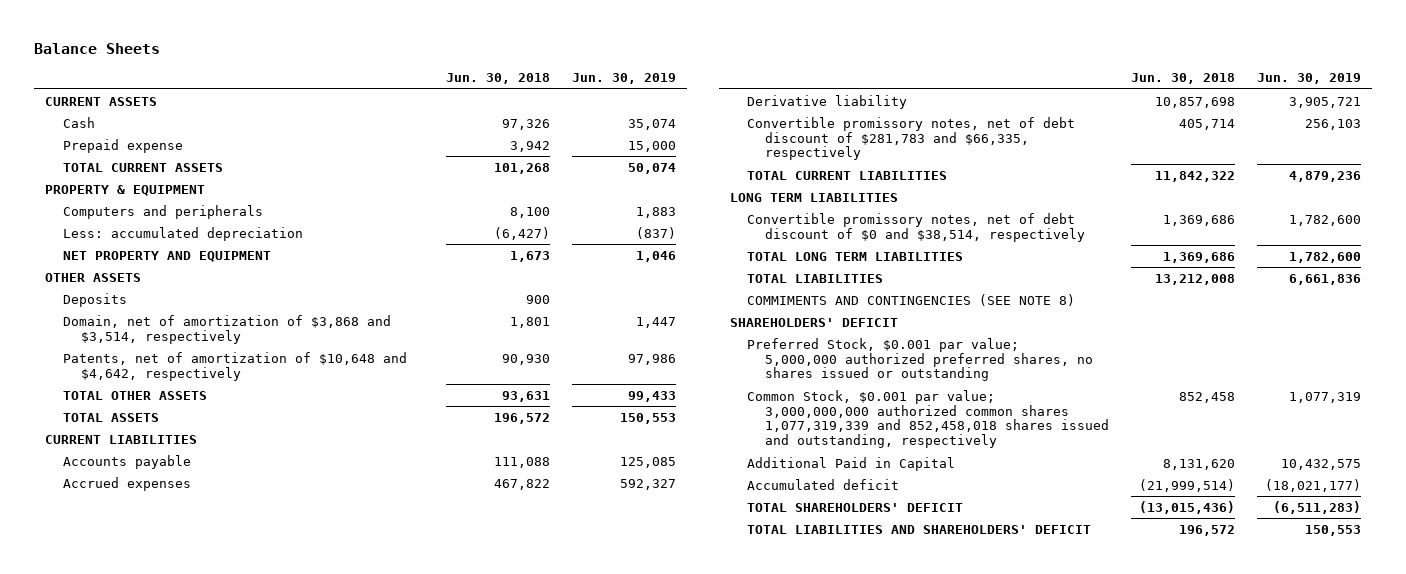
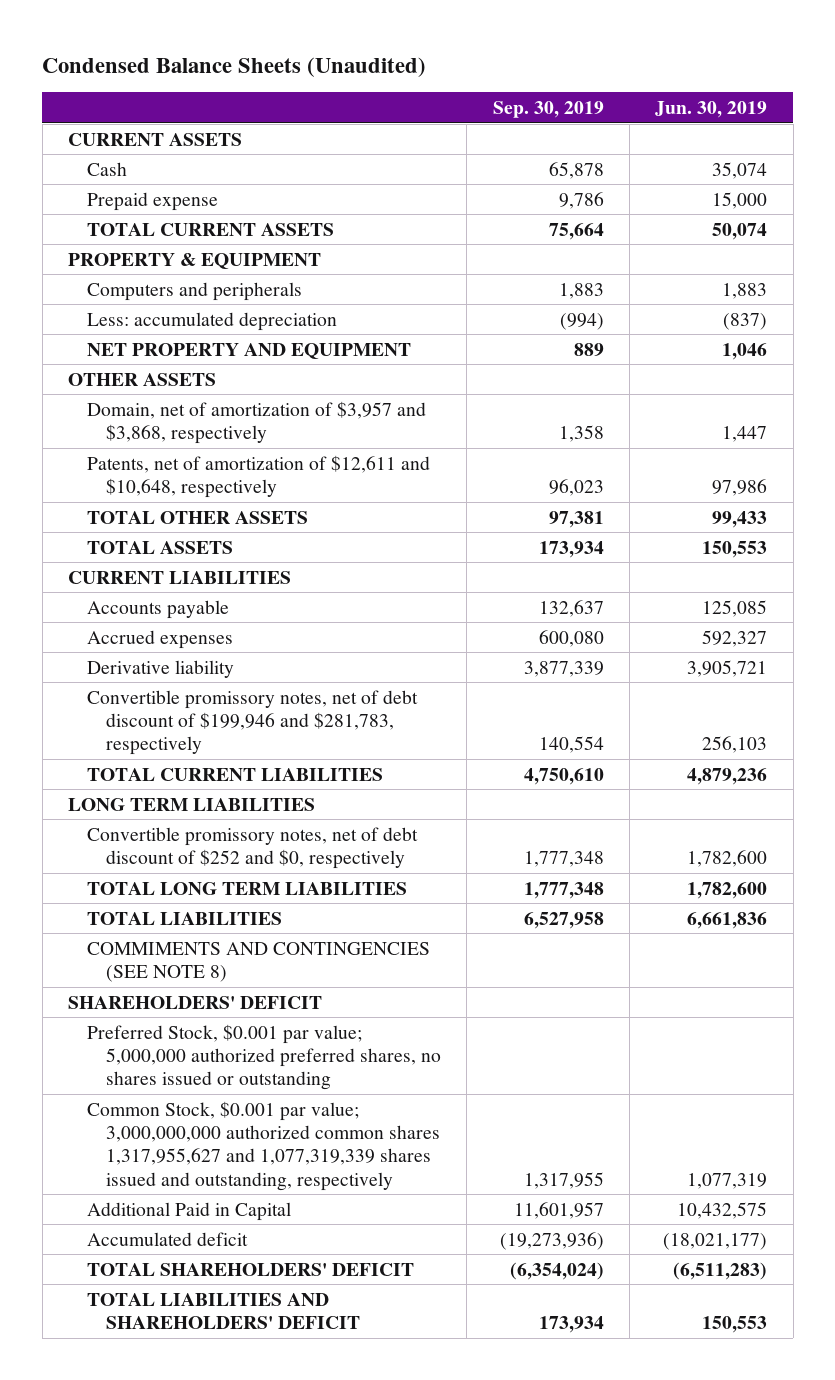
- Balance Sheets
+ Condensed Balance Sheets (Unaudited)
- | Jun. 30, 2018 | Jun. 30, 2019
+ | Sep. 30, 2019 | Jun. 30, 2019
- Deposits | 900 |
- Domain, net of amortization of $3,868 and $3,514, respectively | 1,801 | 1,447
- Patents, net of amortization of $10,648 and $4,642, respectively | 90,930 | 97,986
+ Domain, net of amortization of $3,957 and $3,868, respectively | 1,358 | 1,447
+ Patents, net of amortization of $12,611 and $10,648, respectively | 96,023 | 97,986
- Convertible promissory notes, net of debt discount of $281,783 and $66,335, respectively | 405,714 | 256,103
+ Convertible promissory notes, net of debt discount of $199,946 and $281,783, respectively | 140,554 | 256,103
- Convertible promissory notes, net of debt discount of $0 and $38,514, respectively | 1,369,686 | 1,782,600
+ Convertible promissory notes, net of debt discount of $252 and $0, respectively | 1,777,348 | 1,782,600
- Common Stock, $0.001 par value; 3,000,000,000 authorized common shares 1,077,319,339 and 852,458,018 shares issued and outstanding, respectively | 852,458 | 1,077,319
+ Common Stock, $0.001 par value; 3,000,000,000 authorized common shares 1,317,955,627 and 1,077,319,339 shares issued and outstanding, respectively | 1,317,955 | 1,077,319

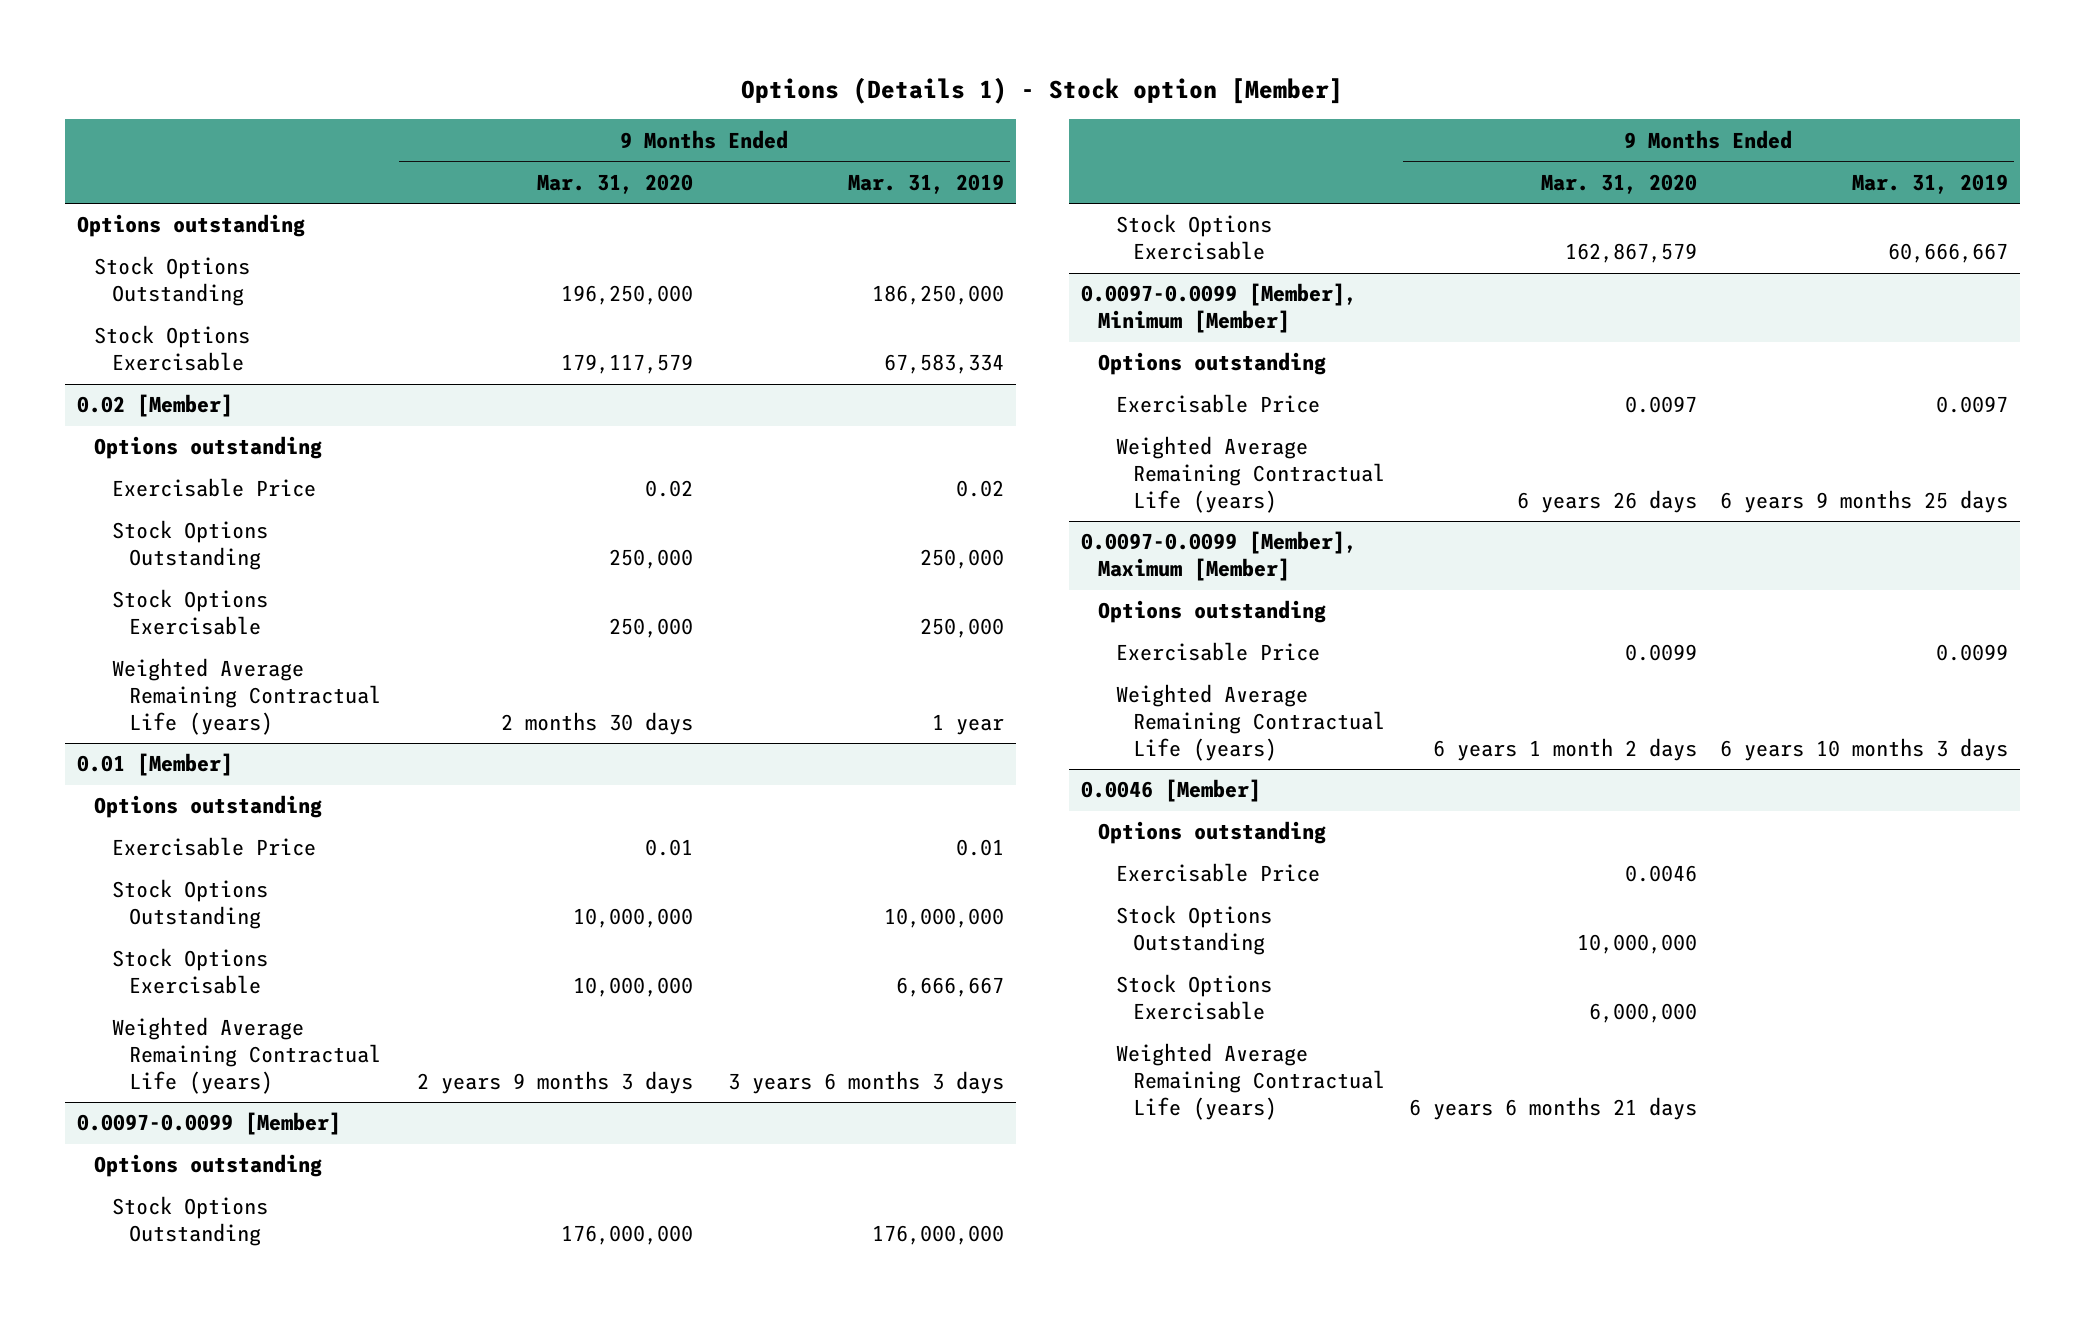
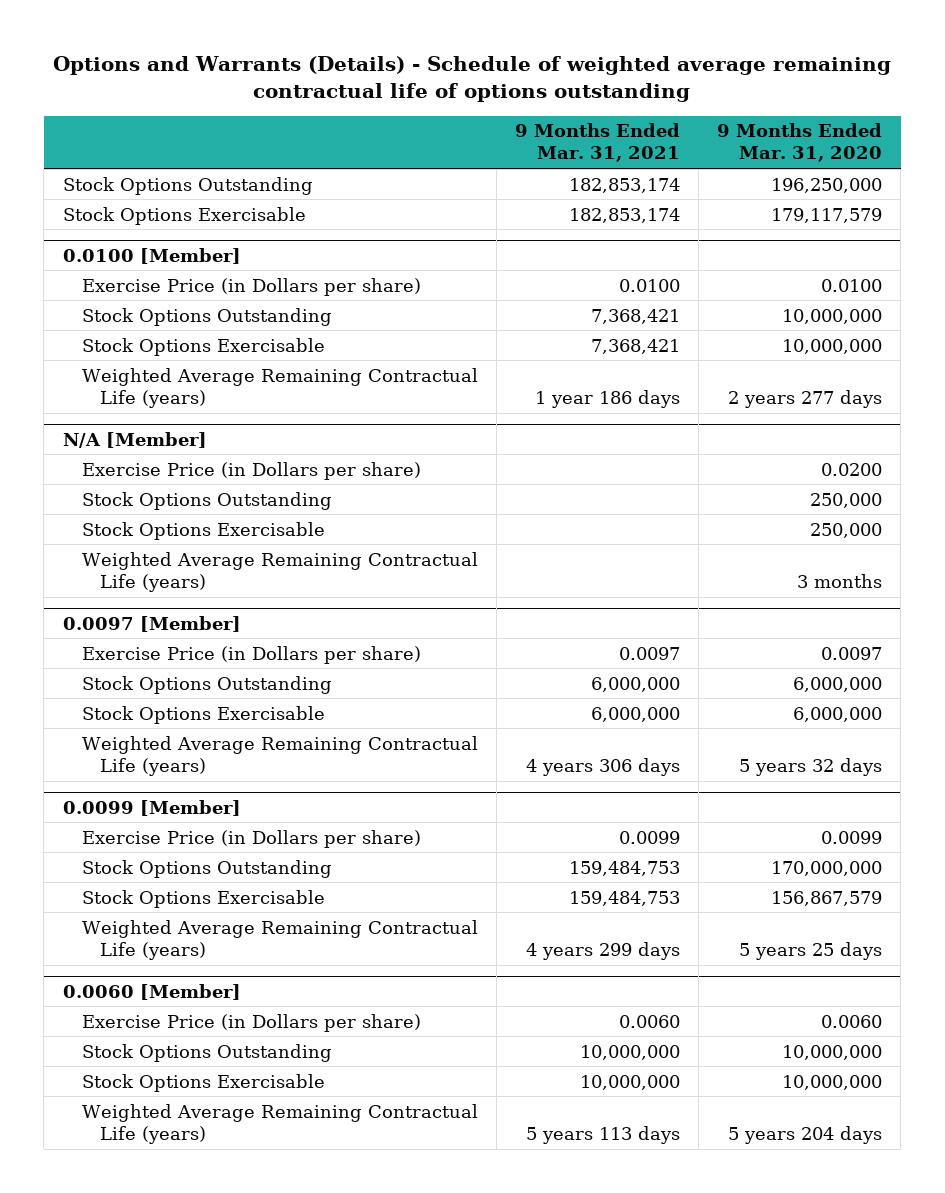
- Options (Details 1) - Stock option [Member]
+ Options and Warrants (Details) - Schedule of weighted average remaining contractual life of options outstanding
- | 9 Months Ended Mar. 31, 2020 | 9 Months Ended Mar. 31, 2019
+ | 9 Months Ended Mar. 31, 2021 | 9 Months Ended Mar. 31, 2020
- Options outstanding
- 0.02 [Member]
- Options outstanding
- Exercisable Price | 0.02 | 0.02
+ 0.0100 [Member]
+ Exercise Price (in Dollars per share) | 0.0100 | 0.0100
+ Stock Options Outstanding | 7,368,421 | 10,000,000
+ Stock Options Exercisable | 7,368,421 | 10,000,000
+ Weighted Average Remaining Contractual Life (years) | 1 year 186 days | 2 years 277 days
+ N/A [Member]
+ Exercise Price (in Dollars per share) | | 0.0200
- Weighted Average Remaining Contractual Life (years) | 2 months 30 days | 1 year
- 0.01 [Member]
- Options outstanding
- Exercisable Price | 0.01 | 0.01
+ Weighted Average Remaining Contractual Life (years) | | 3 months
+ 0.0097 [Member]
+ Exercise Price (in Dollars per share) | 0.0097 | 0.0097
+ Stock Options Outstanding | 6,000,000 | 6,000,000
+ Stock Options Exercisable | 6,000,000 | 6,000,000
+ Weighted Average Remaining Contractual Life (years) | 4 years 306 days | 5 years 32 days
+ 0.0099 [Member]
+ Exercise Price (in Dollars per share) | 0.0099 | 0.0099
+ Stock Options Outstanding | 159,484,753 | 170,000,000
+ Stock Options Exercisable | 159,484,753 | 156,867,579
+ Weighted Average Remaining Contractual Life (years) | 4 years 299 days | 5 years 25 days
+ 0.0060 [Member]
+ Exercise Price (in Dollars per share) | 0.0060 | 0.0060
- Weighted Average Remaining Contractual Life (years) | 2 years 9 months 3 days | 3 years 6 months 3 days
- 0.0097-0.0099 [Member]
- Options outstanding
- Stock Options Outstanding | 176,000,000 | 176,000,000
- Stock Options Exercisable | 162,867,579 | 60,666,667
- 0.0097-0.0099 [Member], Minimum [Member]
- Options outstanding
- Exercisable Price | 0.0097 | 0.0097
- Weighted Average Remaining Contractual Life (years) | 6 years 26 days | 6 years 9 months 25 days
- 0.0097-0.0099 [Member], Maximum [Member]
- Options outstanding
- Exercisable Price | 0.0099 | 0.0099
- Weighted Average Remaining Contractual Life (years) | 6 years 1 month 2 days | 6 years 10 months 3 days
- 0.0046 [Member]
- Options outstanding
- Exercisable Price | 0.0046 |
- Stock Options Outstanding | 10,000,000 |
- Stock Options Exercisable | 6,000,000 |
- Weighted Average Remaining Contractual Life (years) | 6 years 6 months 21 days |
+ Weighted Average Remaining Contractual Life (years) | 5 years 113 days | 5 years 204 days

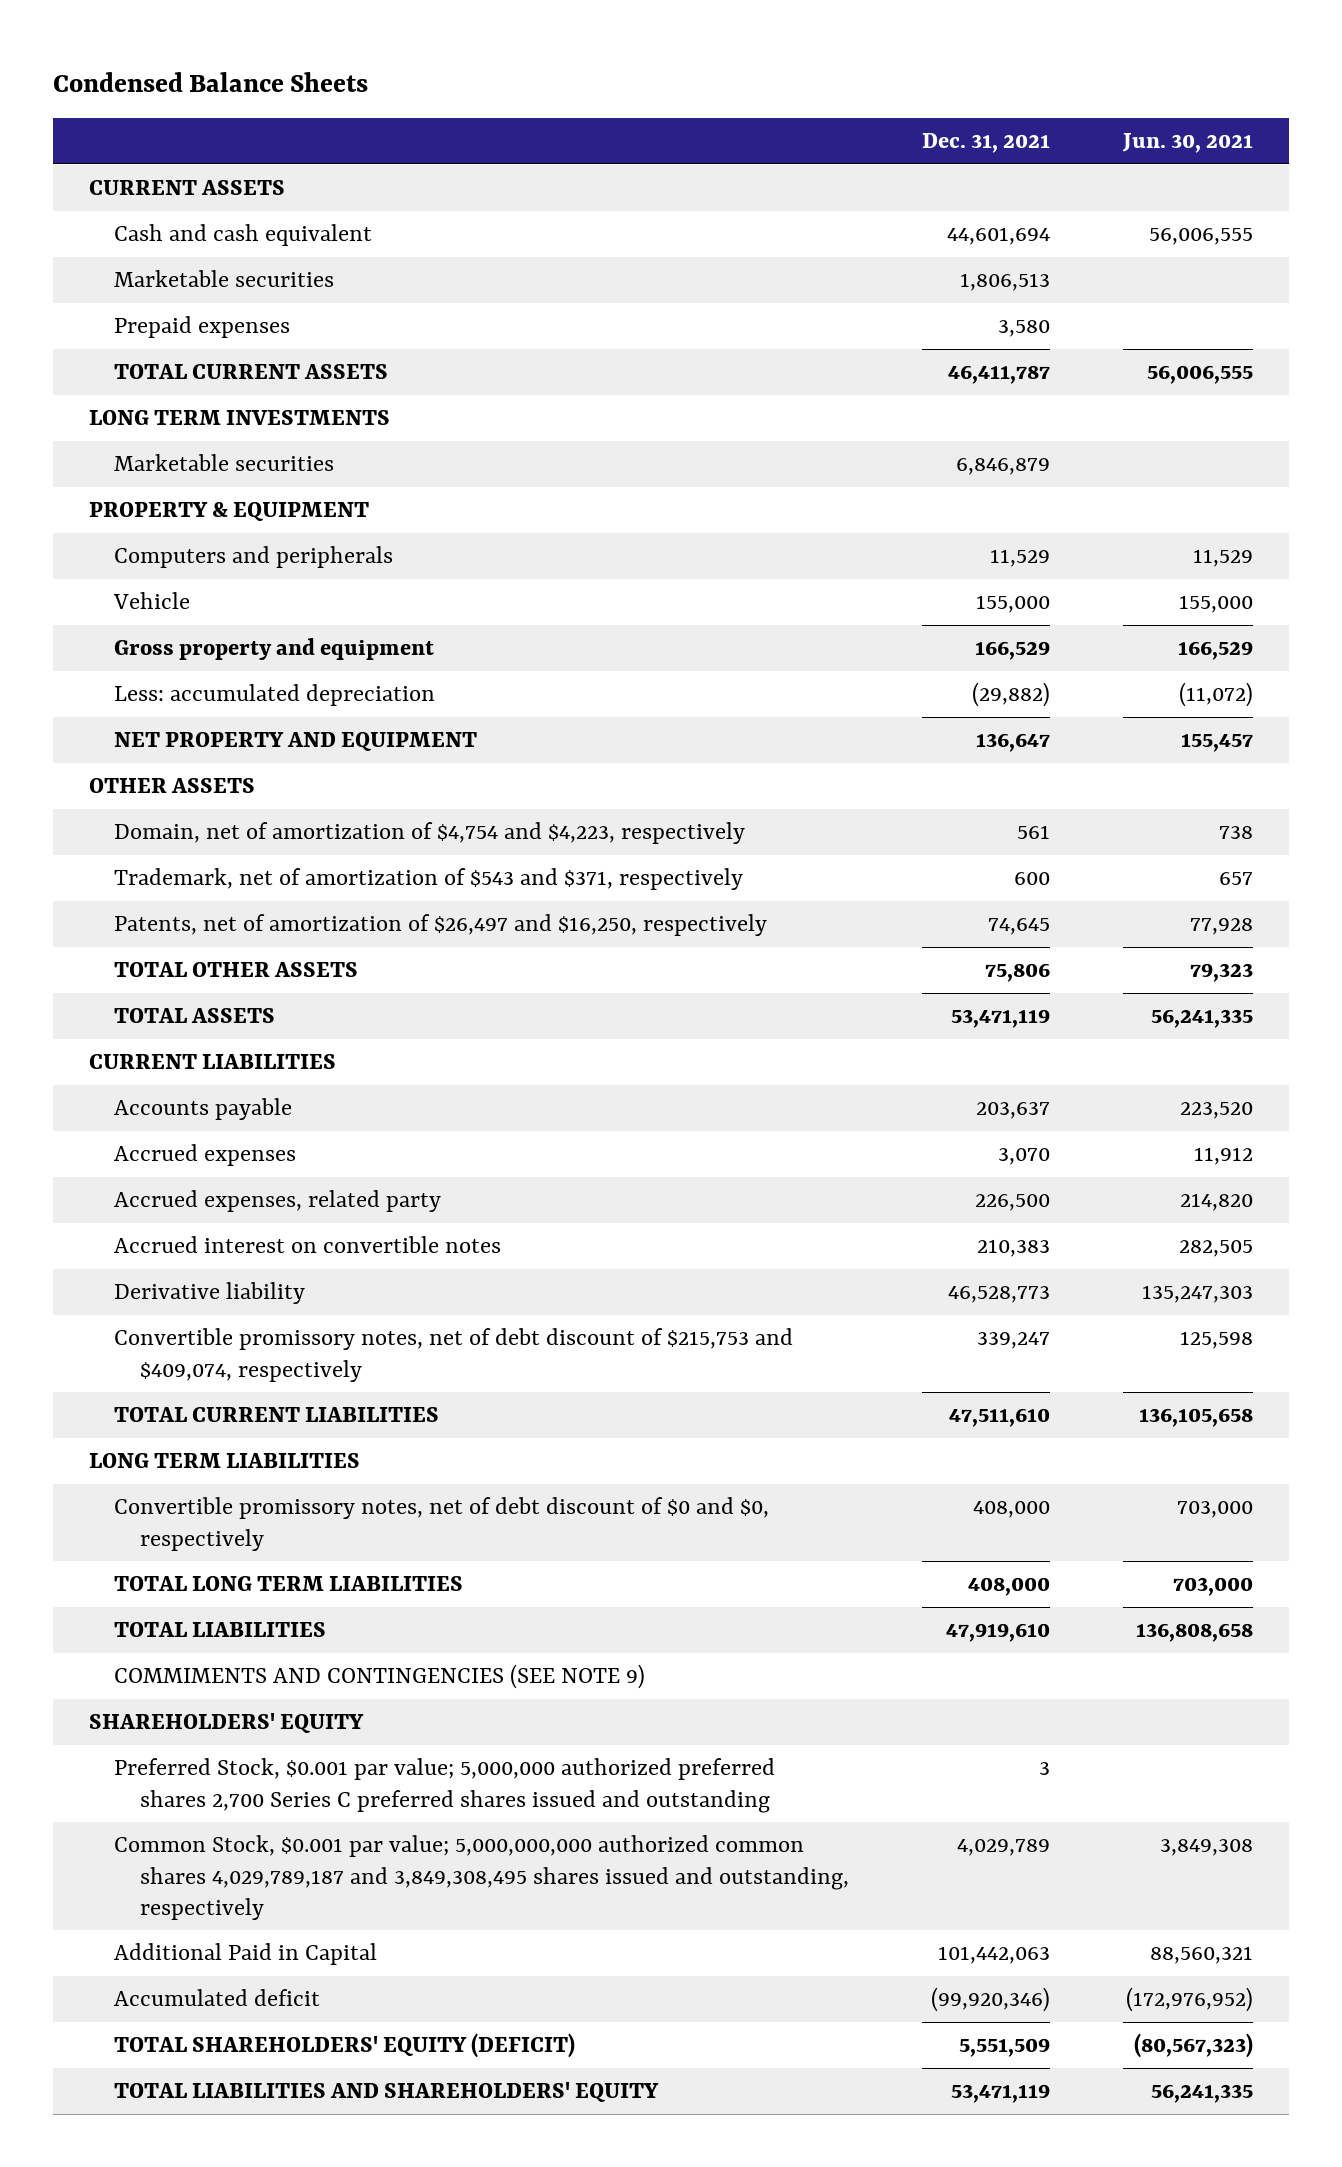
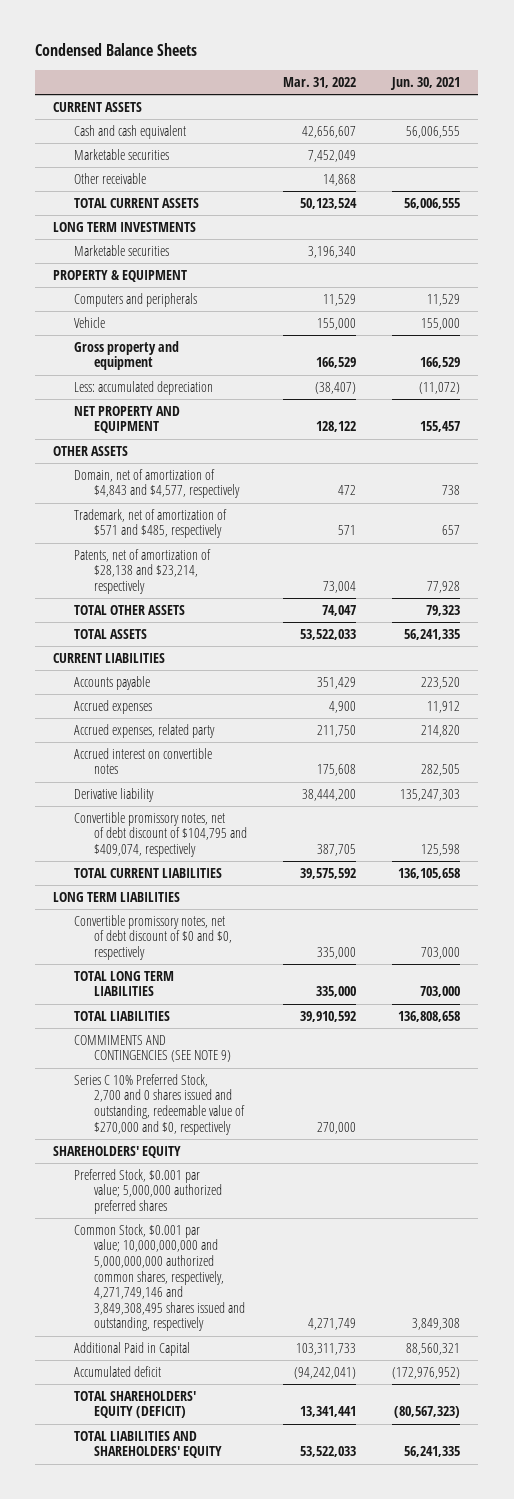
- | Dec. 31, 2021 | Jun. 30, 2021
+ | Mar. 31, 2022 | Jun. 30, 2021
- Prepaid expenses | 3,580 |
+ Other receivable | 14,868 |
- Domain, net of amortization of $4,754 and $4,223, respectively | 561 | 738
- Trademark, net of amortization of $543 and $371, respectively | 600 | 657
- Patents, net of amortization of $26,497 and $16,250, respectively | 74,645 | 77,928
+ Domain, net of amortization of $4,843 and $4,577, respectively | 472 | 738
+ Trademark, net of amortization of $571 and $485, respectively | 571 | 657
+ Patents, net of amortization of $28,138 and $23,214, respectively | 73,004 | 77,928
- Convertible promissory notes, net of debt discount of $215,753 and $409,074, respectively | 339,247 | 125,598
+ Convertible promissory notes, net of debt discount of $104,795 and $409,074, respectively | 387,705 | 125,598
+ Series C 10% Preferred Stock, 2,700 and 0 shares issued and outstanding, redeemable value of $270,000 and $0, respectively | 270,000 |
- Preferred Stock, $0.001 par value; 5,000,000 authorized preferred shares 2,700 Series C preferred shares issued and outstanding | 3 |
- Common Stock, $0.001 par value; 5,000,000,000 authorized common shares 4,029,789,187 and 3,849,308,495 shares issued and outstanding, respectively | 4,029,789 | 3,849,308
+ Preferred Stock, $0.001 par value; 5,000,000 authorized preferred shares
+ Common Stock, $0.001 par value; 10,000,000,000 and 5,000,000,000 authorized common shares, respectively, 4,271,749,146 and 3,849,308,495 shares issued and outstanding, respectively | 4,271,749 | 3,849,308

